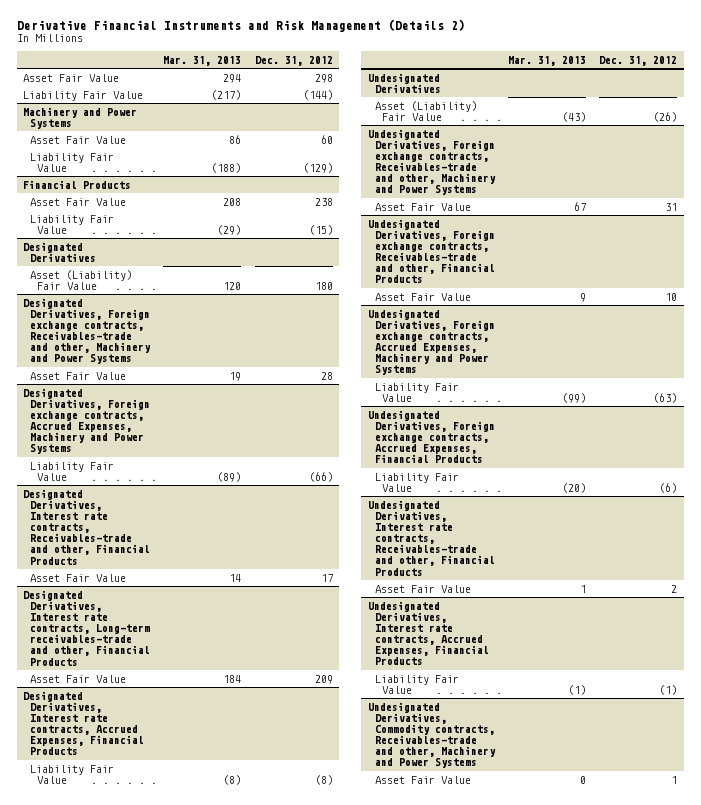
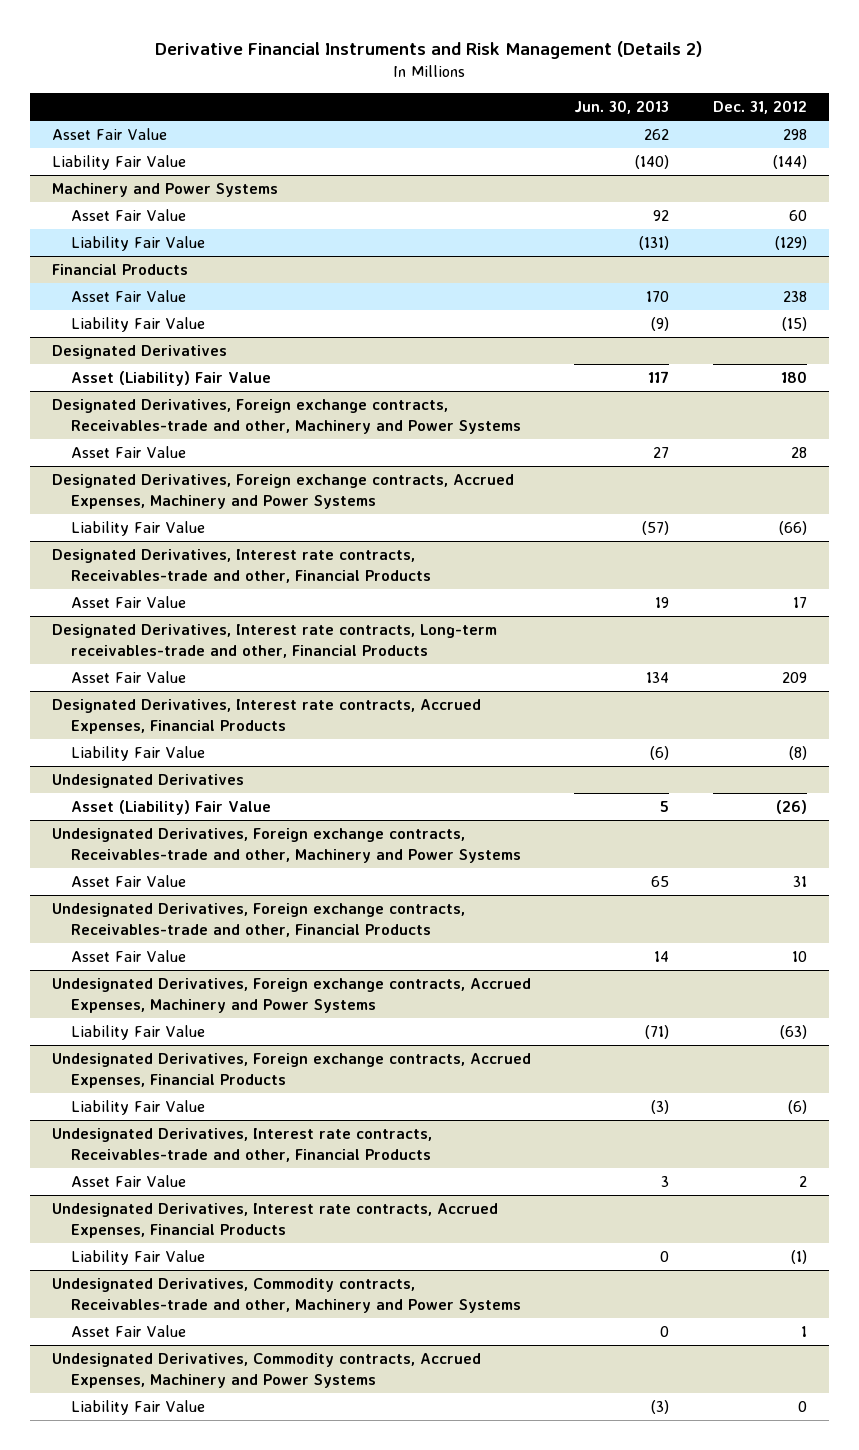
- | Mar. 31, 2013 | Dec. 31, 2012
+ | Jun. 30, 2013 | Dec. 31, 2012
+ Undesignated Derivatives, Commodity contracts, Accrued Expenses, Machinery and Power Systems
+ Liability Fair Value | (3) | 0

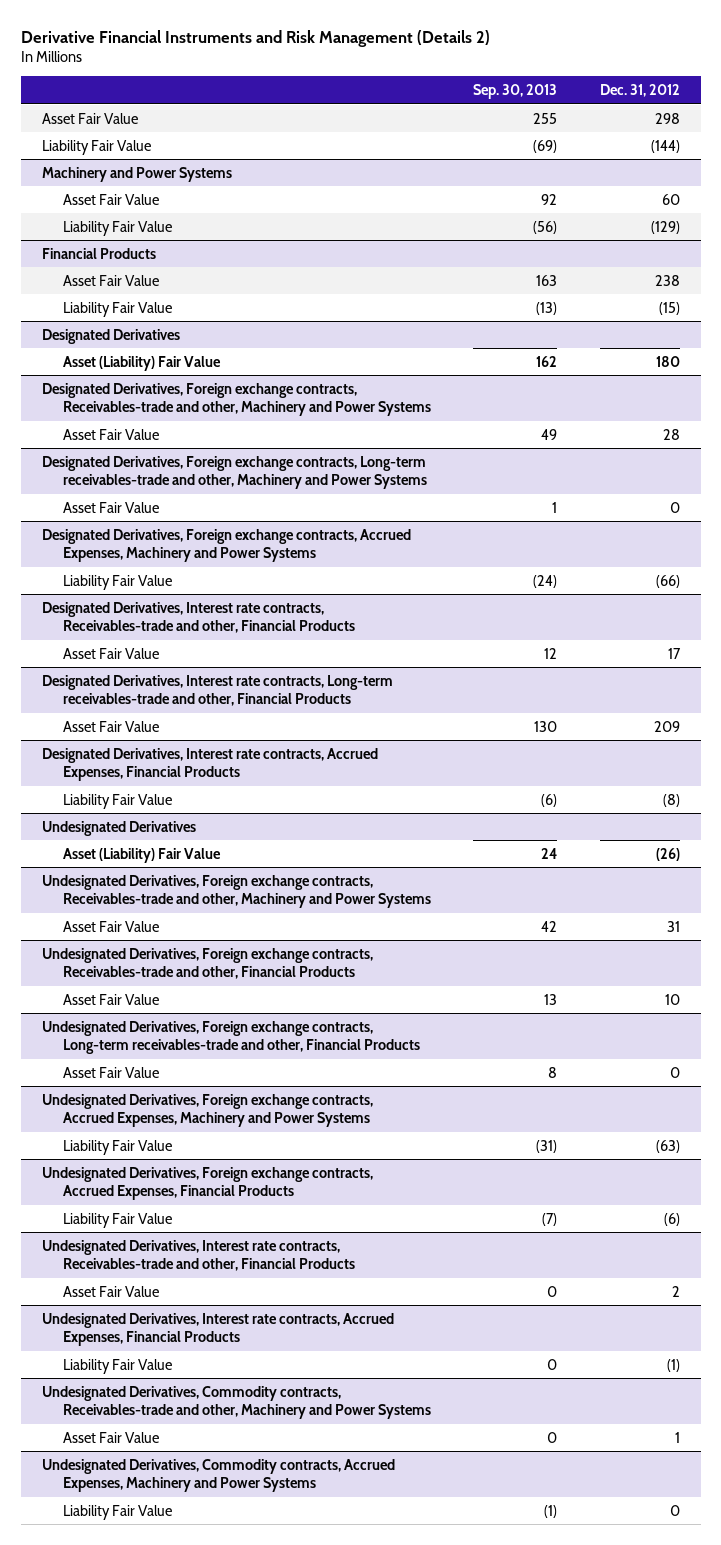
- | Jun. 30, 2013 | Dec. 31, 2012
+ | Sep. 30, 2013 | Dec. 31, 2012
+ Designated Derivatives, Foreign exchange contracts, Long-term receivables-trade and other, Machinery and Power Systems
+ Asset Fair Value | 1 | 0
+ Undesignated Derivatives, Foreign exchange contracts, Long-term receivables-trade and other, Financial Products
+ Asset Fair Value | 8 | 0

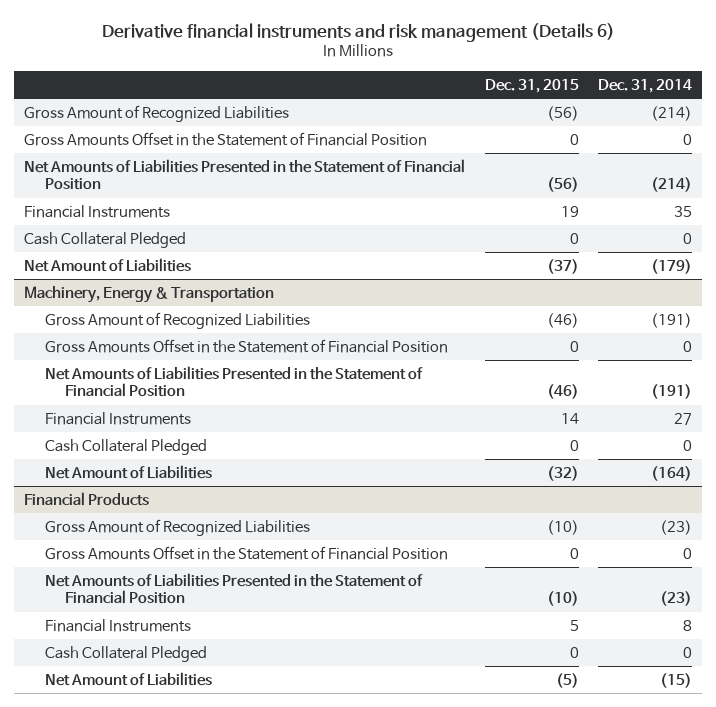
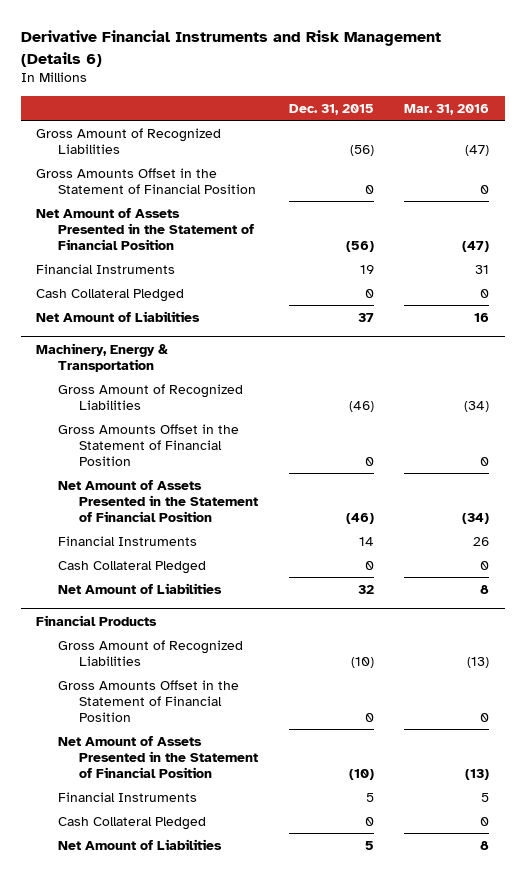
- Derivative financial instruments and risk management (Details 6)
+ Derivative Financial Instruments and Risk Management (Details 6)
- | Dec. 31, 2015 | Dec. 31, 2014
+ | Dec. 31, 2015 | Mar. 31, 2016
- Net Amounts of Liabilities Presented in the Statement of Financial Position | (56) | (214)
+ Net Amount of Assets Presented in the Statement of Financial Position | (56) | (47)
- Net Amount of Liabilities | (37) | (179)
+ Net Amount of Liabilities | 37 | 16
@ Machinery, Energy & Transportation
- Net Amounts of Liabilities Presented in the Statement of Financial Position | (46) | (191)
+ Net Amount of Assets Presented in the Statement of Financial Position | (46) | (34)
- Net Amount of Liabilities | (32) | (164)
+ Net Amount of Liabilities | 32 | 8
@ Financial Products
- Net Amounts of Liabilities Presented in the Statement of Financial Position | (10) | (23)
+ Net Amount of Assets Presented in the Statement of Financial Position | (10) | (13)
- Net Amount of Liabilities | (5) | (15)
+ Net Amount of Liabilities | 5 | 8

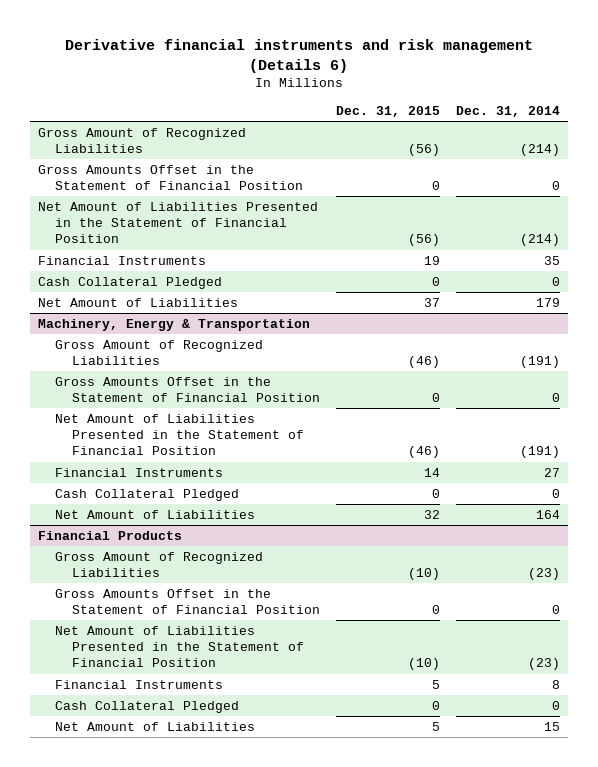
- Derivative Financial Instruments and Risk Management (Details 6)
+ Derivative financial instruments and risk management (Details 6)
- | Dec. 31, 2015 | Mar. 31, 2016
+ | Dec. 31, 2015 | Dec. 31, 2014
- Net Amount of Assets Presented in the Statement of Financial Position | (56) | (47)
+ Net Amount of Liabilities Presented in the Statement of Financial Position | (56) | (214)
@ Machinery, Energy & Transportation
- Net Amount of Assets Presented in the Statement of Financial Position | (46) | (34)
+ Net Amount of Liabilities Presented in the Statement of Financial Position | (46) | (191)
@ Financial Products
- Net Amount of Assets Presented in the Statement of Financial Position | (10) | (13)
+ Net Amount of Liabilities Presented in the Statement of Financial Position | (10) | (23)

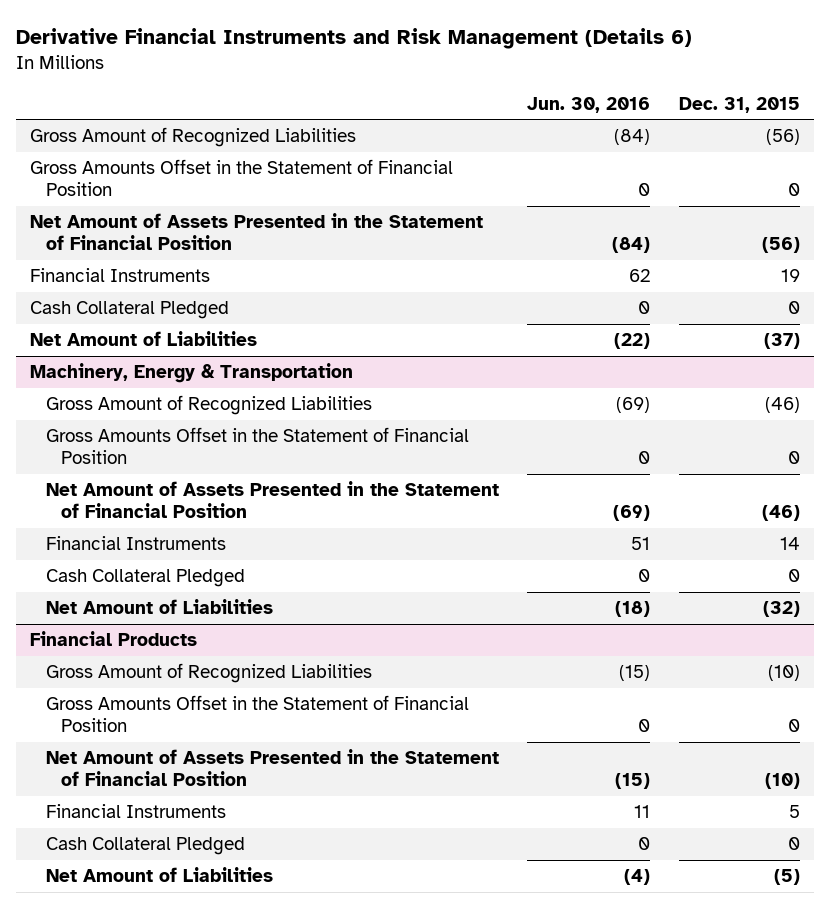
- Derivative financial instruments and risk management (Details 6)
+ Derivative Financial Instruments and Risk Management (Details 6)
- | Dec. 31, 2015 | Dec. 31, 2014
+ | Jun. 30, 2016 | Dec. 31, 2015
- Net Amount of Liabilities Presented in the Statement of Financial Position | (56) | (214)
+ Net Amount of Assets Presented in the Statement of Financial Position | (84) | (56)
- Net Amount of Liabilities | 37 | 179
+ Net Amount of Liabilities | (22) | (37)
@ Machinery, Energy & Transportation
- Net Amount of Liabilities Presented in the Statement of Financial Position | (46) | (191)
+ Net Amount of Assets Presented in the Statement of Financial Position | (69) | (46)
- Net Amount of Liabilities | 32 | 164
+ Net Amount of Liabilities | (18) | (32)
@ Financial Products
- Net Amount of Liabilities Presented in the Statement of Financial Position | (10) | (23)
+ Net Amount of Assets Presented in the Statement of Financial Position | (15) | (10)
- Net Amount of Liabilities | 5 | 15
+ Net Amount of Liabilities | (4) | (5)

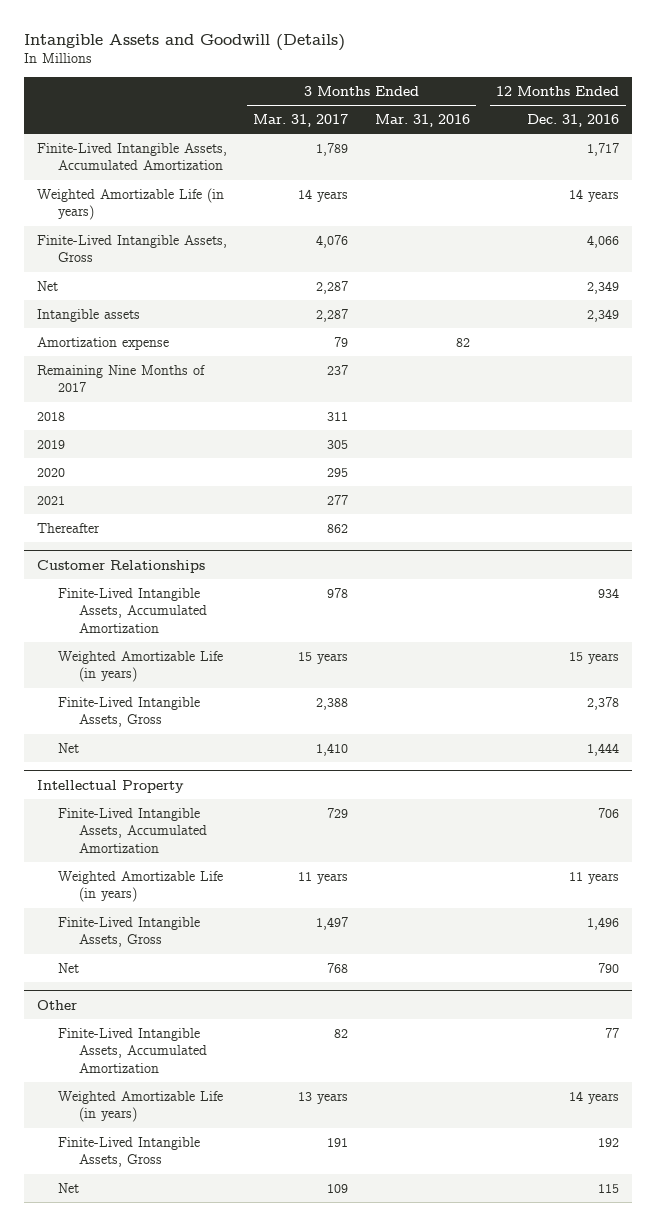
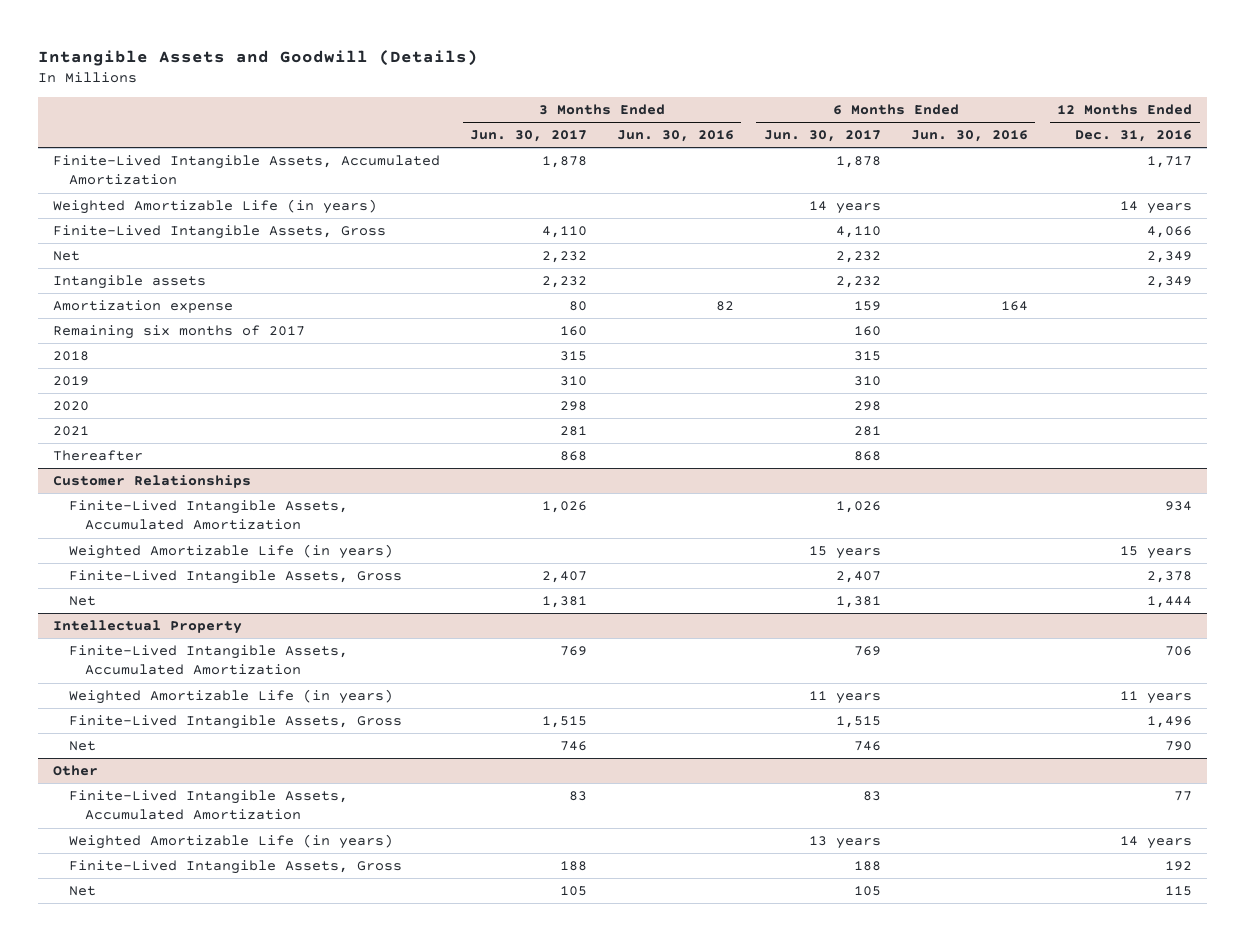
- | 3 Months Ended Mar. 31, 2017 | 3 Months Ended Mar. 31, 2016 | 12 Months Ended Dec. 31, 2016
+ | 3 Months Ended Jun. 30, 2017 | 3 Months Ended Jun. 30, 2016 | 6 Months Ended Jun. 30, 2017 | 6 Months Ended Jun. 30, 2016 | 12 Months Ended Dec. 31, 2016
- Remaining Nine Months of 2017 | 237 | |
+ Remaining six months of 2017 | 160 | | 160 | |

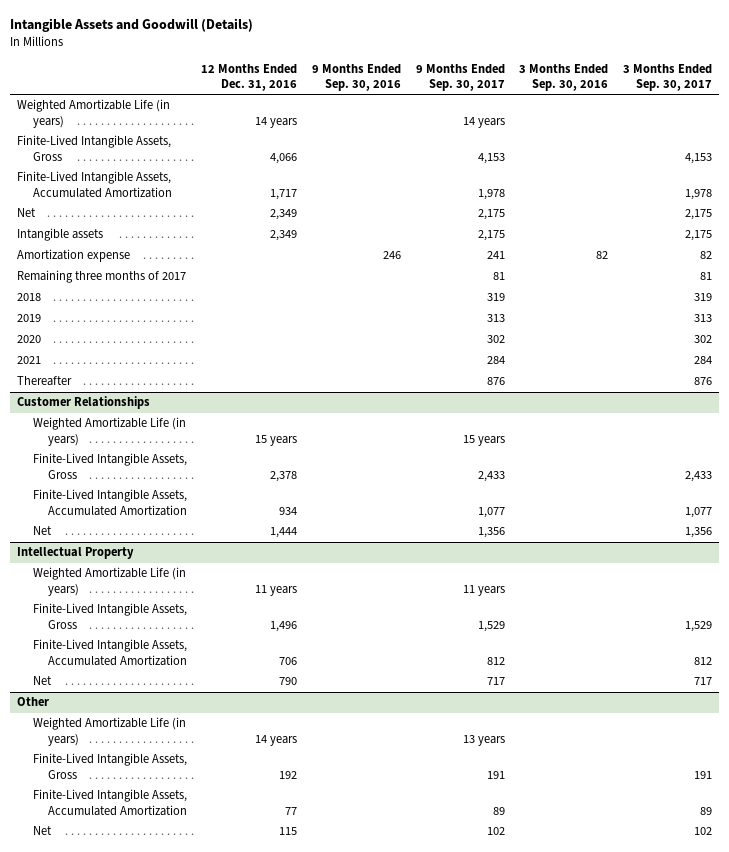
- | 3 Months Ended Jun. 30, 2017 | 3 Months Ended Jun. 30, 2016 | 6 Months Ended Jun. 30, 2017 | 6 Months Ended Jun. 30, 2016 | 12 Months Ended Dec. 31, 2016
+ | 12 Months Ended Dec. 31, 2016 | 9 Months Ended Sep. 30, 2016 | 9 Months Ended Sep. 30, 2017 | 3 Months Ended Sep. 30, 2016 | 3 Months Ended Sep. 30, 2017
moved down: Finite-Lived Intangible Assets, Accumulated Amortization | 1,717 | | 1,978 | | 1,978
- Remaining six months of 2017 | 160 | | 160 | |
+ Remaining three months of 2017 | | | 81 | | 81
@ Customer Relationships
moved down: Finite-Lived Intangible Assets, Accumulated Amortization | 934 | | 1,077 | | 1,077
@ Intellectual Property
moved down: Finite-Lived Intangible Assets, Accumulated Amortization | 706 | | 812 | | 812
@ Other
moved down: Finite-Lived Intangible Assets, Accumulated Amortization | 77 | | 89 | | 89

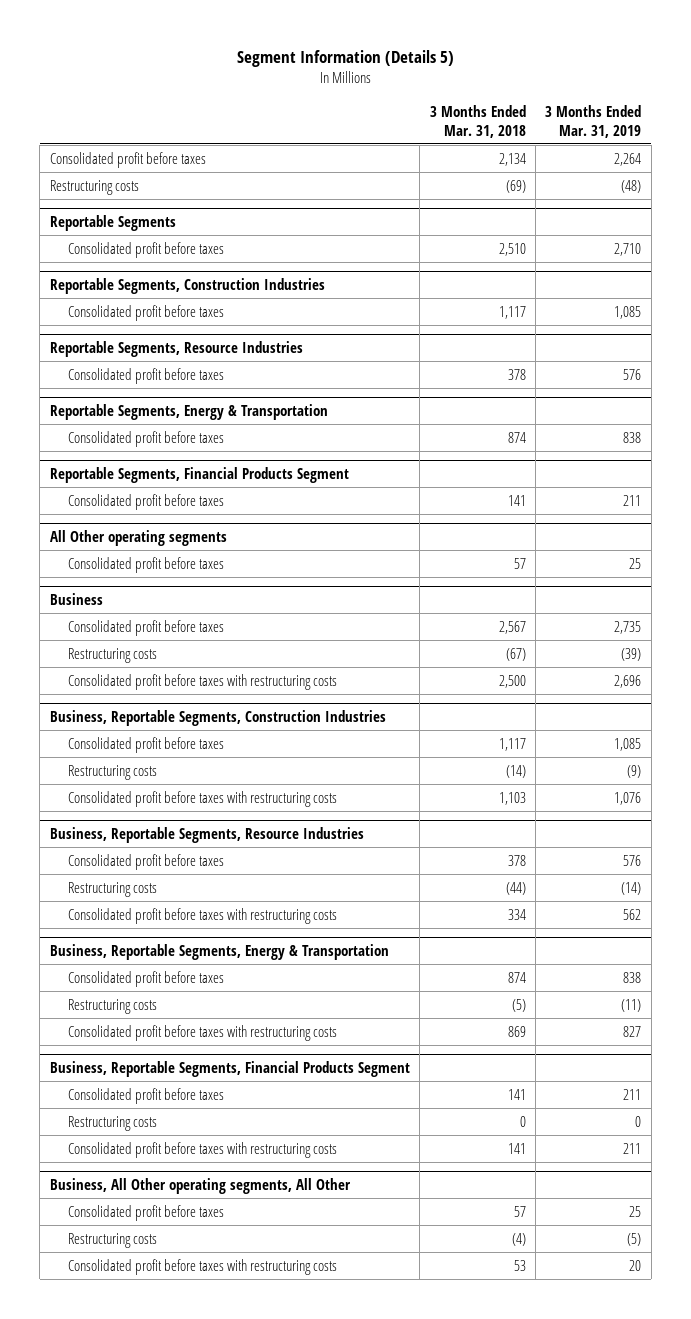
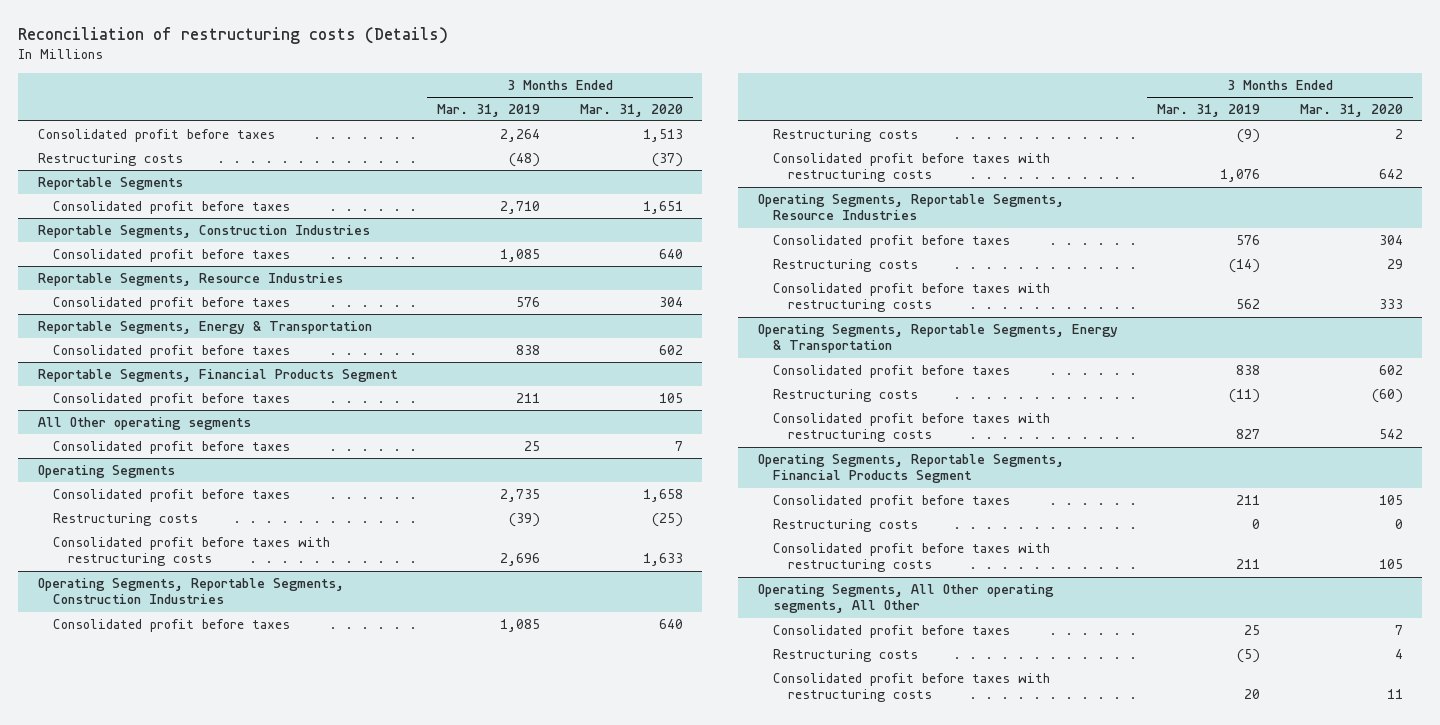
- Segment Information (Details 5)
+ Reconciliation of restructuring costs (Details)
- | 3 Months Ended Mar. 31, 2018 | 3 Months Ended Mar. 31, 2019
+ | 3 Months Ended Mar. 31, 2019 | 3 Months Ended Mar. 31, 2020
- Business
+ Operating Segments
- Business, Reportable Segments, Construction Industries
+ Operating Segments, Reportable Segments, Construction Industries
- Business, Reportable Segments, Resource Industries
+ Operating Segments, Reportable Segments, Resource Industries
- Business, Reportable Segments, Energy & Transportation
+ Operating Segments, Reportable Segments, Energy & Transportation
- Business, Reportable Segments, Financial Products Segment
+ Operating Segments, Reportable Segments, Financial Products Segment
- Business, All Other operating segments, All Other
+ Operating Segments, All Other operating segments, All Other

